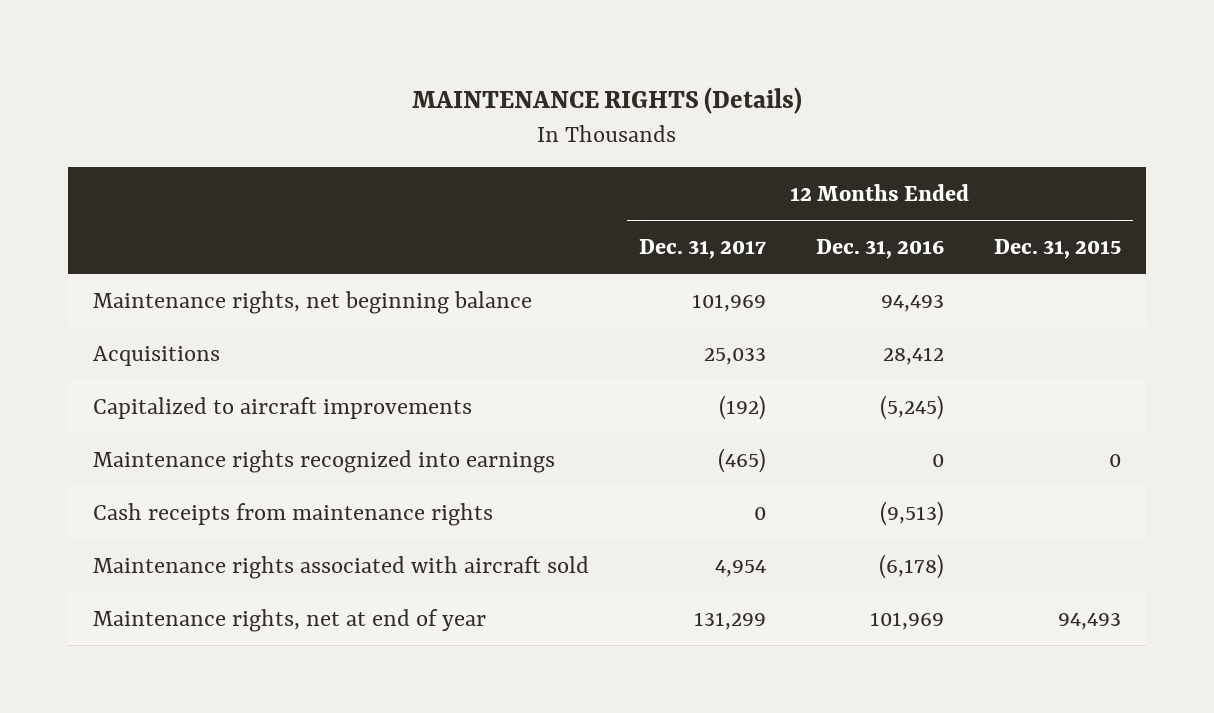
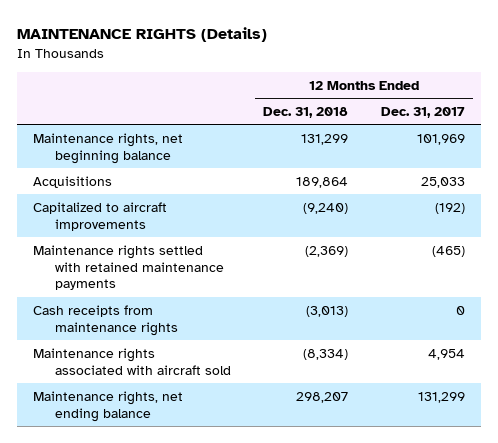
- | 12 Months Ended Dec. 31, 2017 | 12 Months Ended Dec. 31, 2016 | 12 Months Ended Dec. 31, 2015
+ | 12 Months Ended Dec. 31, 2018 | 12 Months Ended Dec. 31, 2017
- Maintenance rights recognized into earnings | (465) | 0 | 0
+ Maintenance rights settled with retained maintenance payments | (2,369) | (465)
- Maintenance rights, net at end of year | 131,299 | 101,969 | 94,493
+ Maintenance rights, net ending balance | 298,207 | 131,299

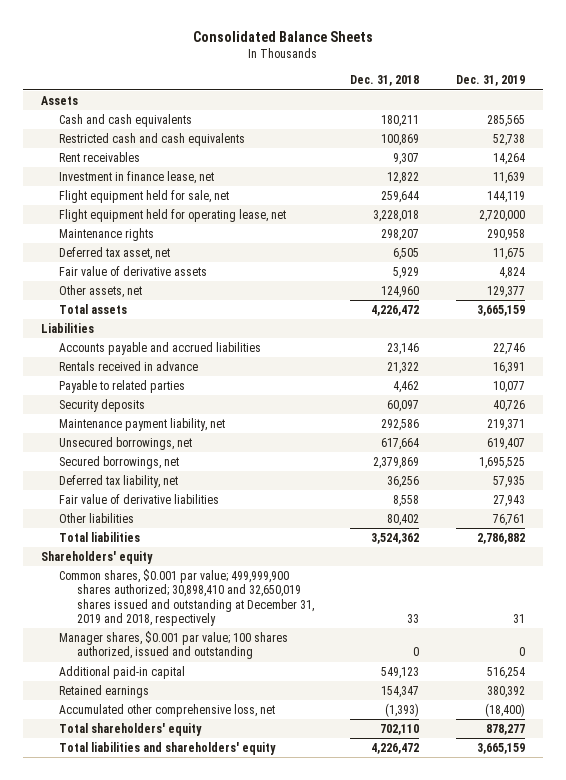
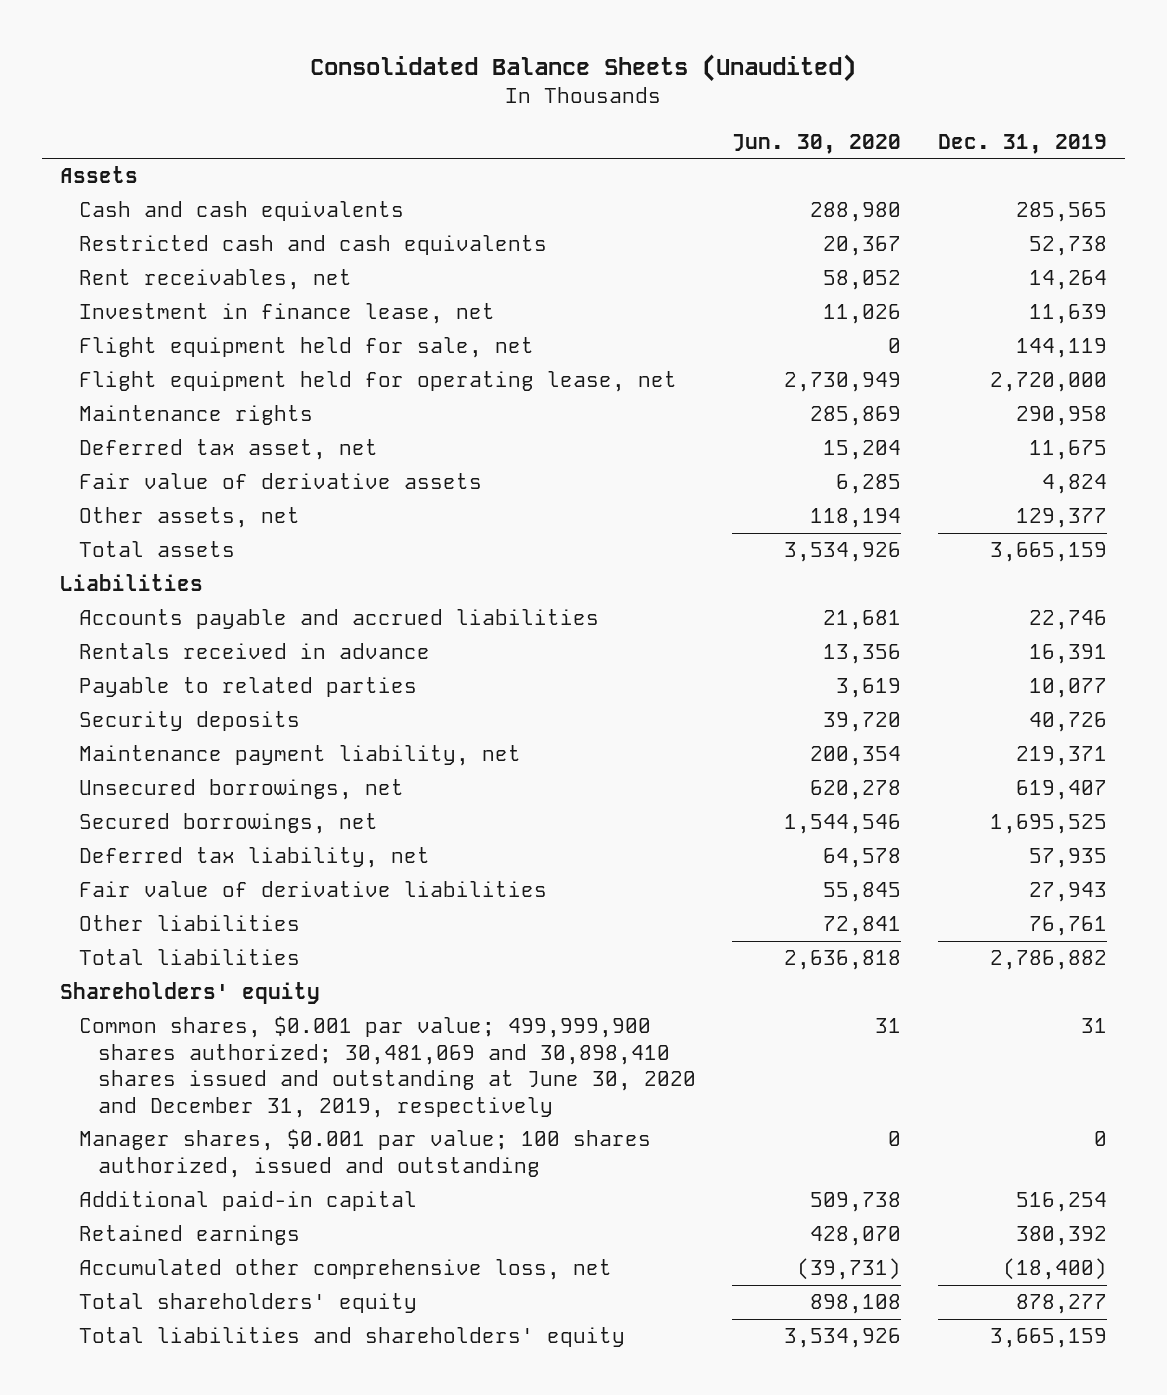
- Consolidated Balance Sheets
+ Consolidated Balance Sheets (Unaudited)
- | Dec. 31, 2018 | Dec. 31, 2019
+ | Jun. 30, 2020 | Dec. 31, 2019
- Rent receivables | 9,307 | 14,264
+ Rent receivables, net | 58,052 | 14,264
- Common shares, $0.001 par value; 499,999,900 shares authorized; 30,898,410 and 32,650,019 shares issued and outstanding at December 31, 2019 and 2018, respectively | 33 | 31
+ Common shares, $0.001 par value; 499,999,900 shares authorized; 30,481,069 and 30,898,410 shares issued and outstanding at June 30, 2020 and December 31, 2019, respectively | 31 | 31

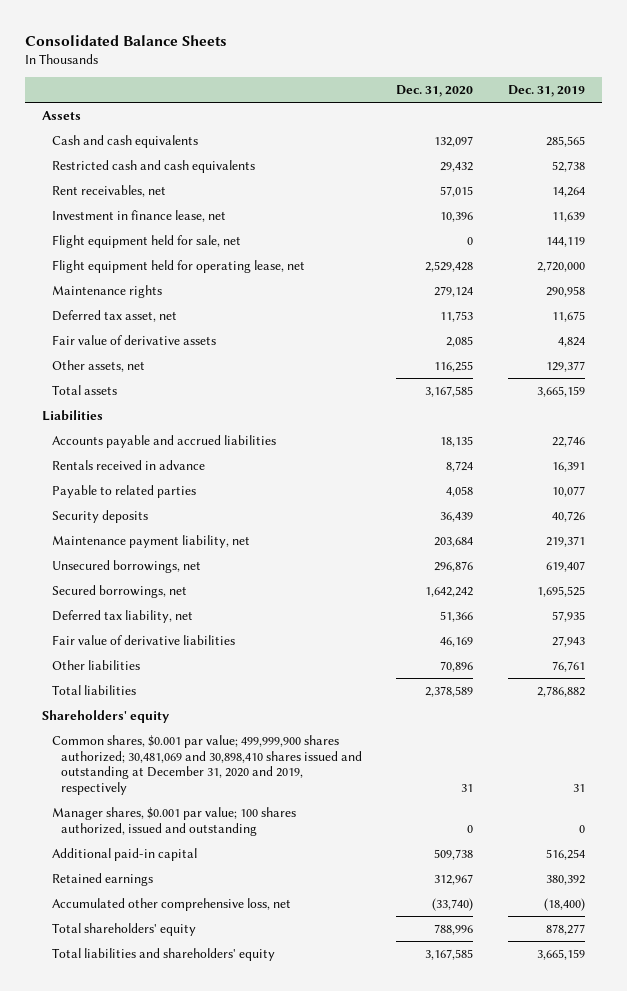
- Consolidated Balance Sheets (Unaudited)
+ Consolidated Balance Sheets
- | Jun. 30, 2020 | Dec. 31, 2019
+ | Dec. 31, 2020 | Dec. 31, 2019
- Common shares, $0.001 par value; 499,999,900 shares authorized; 30,481,069 and 30,898,410 shares issued and outstanding at June 30, 2020 and December 31, 2019, respectively | 31 | 31
+ Common shares, $0.001 par value; 499,999,900 shares authorized; 30,481,069 and 30,898,410 shares issued and outstanding at December 31, 2020 and 2019, respectively | 31 | 31

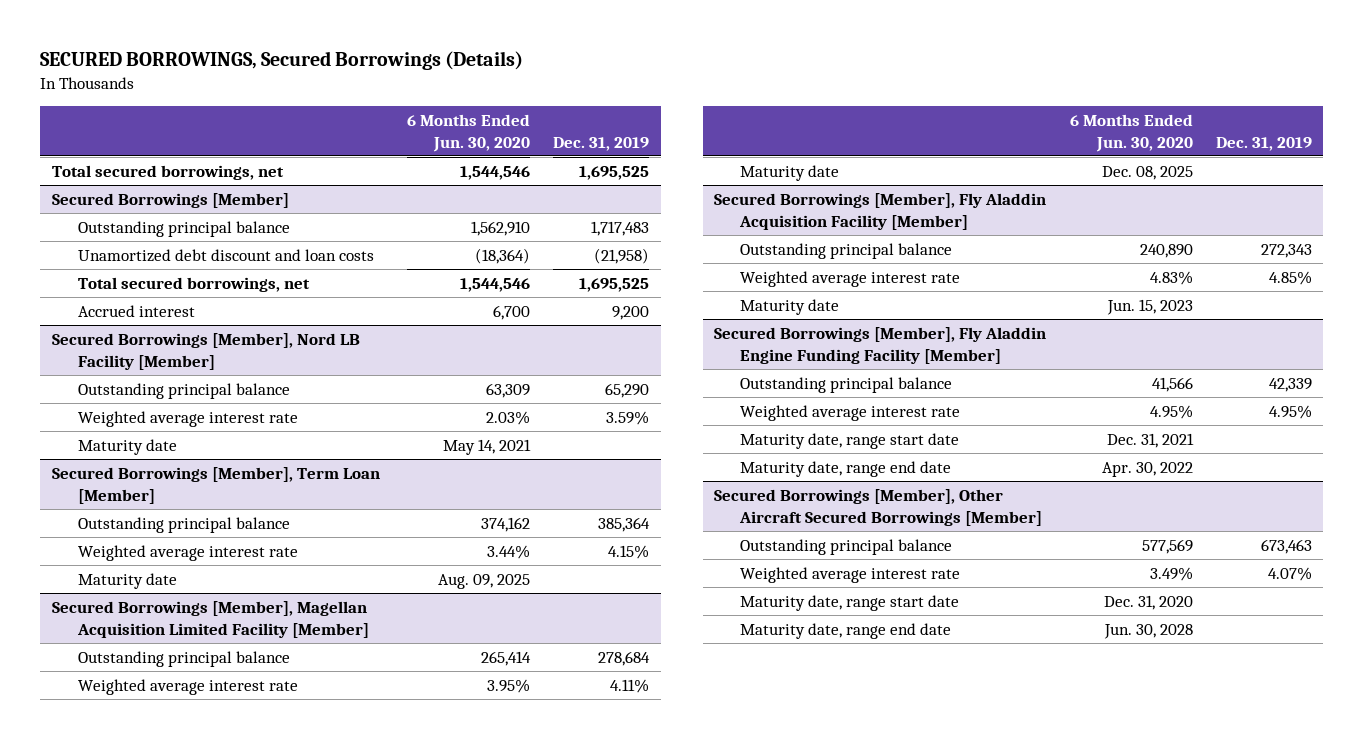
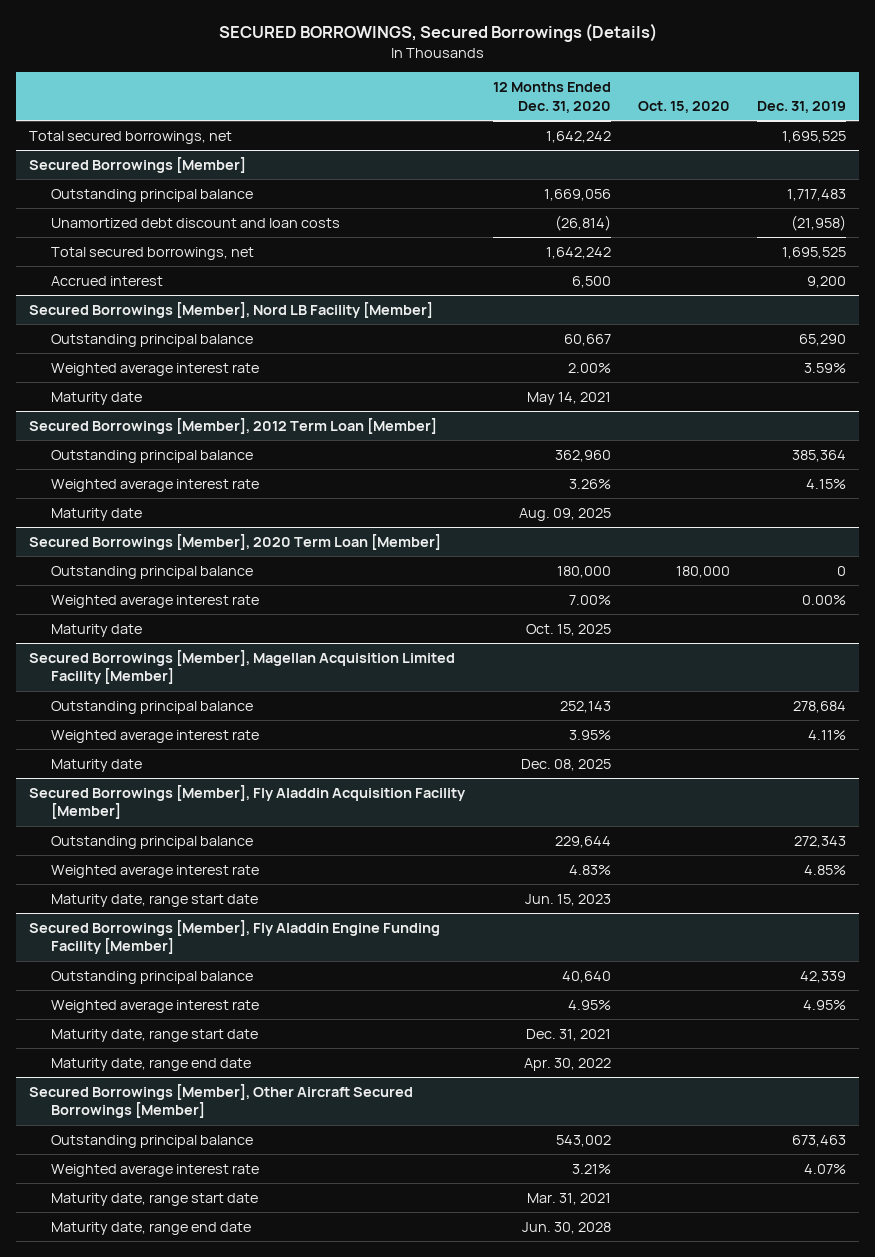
- | 6 Months Ended Jun. 30, 2020 | Dec. 31, 2019
+ | 12 Months Ended Dec. 31, 2020 | Oct. 15, 2020 | Dec. 31, 2019
- Secured Borrowings [Member], Term Loan [Member]
+ Secured Borrowings [Member], 2012 Term Loan [Member]
+ Secured Borrowings [Member], 2020 Term Loan [Member]
+ Outstanding principal balance | 180,000 | 180,000 | 0
+ Weighted average interest rate | 7.00% | | 0.00%
+ Maturity date | Oct. 15, 2025 | |
@ Secured Borrowings [Member], Fly Aladdin Acquisition Facility [Member]
- Maturity date | Jun. 15, 2023 |
+ Maturity date, range start date | Jun. 15, 2023 | |

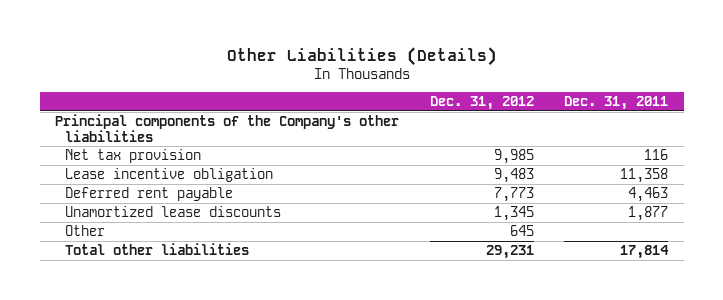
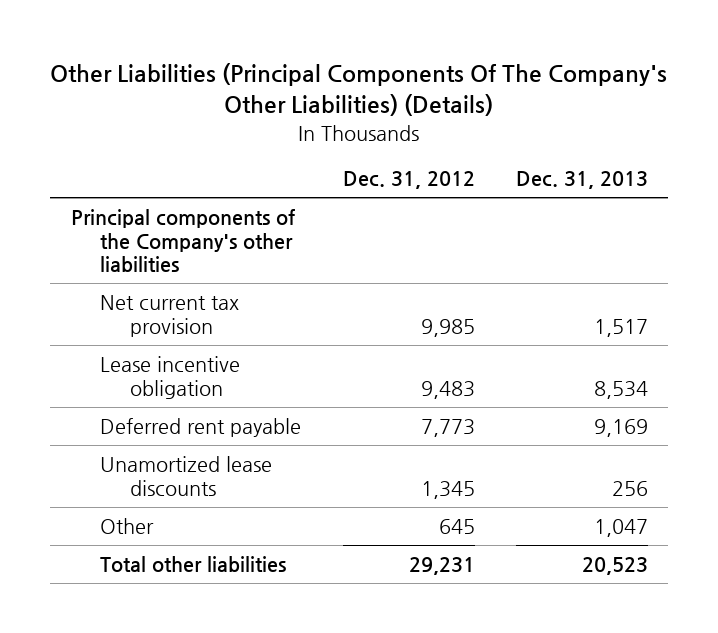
- Other Liabilities (Details)
+ Other Liabilities (Principal Components Of The Company's Other Liabilities) (Details)
- | Dec. 31, 2012 | Dec. 31, 2011
+ | Dec. 31, 2012 | Dec. 31, 2013
- Net tax provision | 9,985 | 116
+ Net current tax provision | 9,985 | 1,517

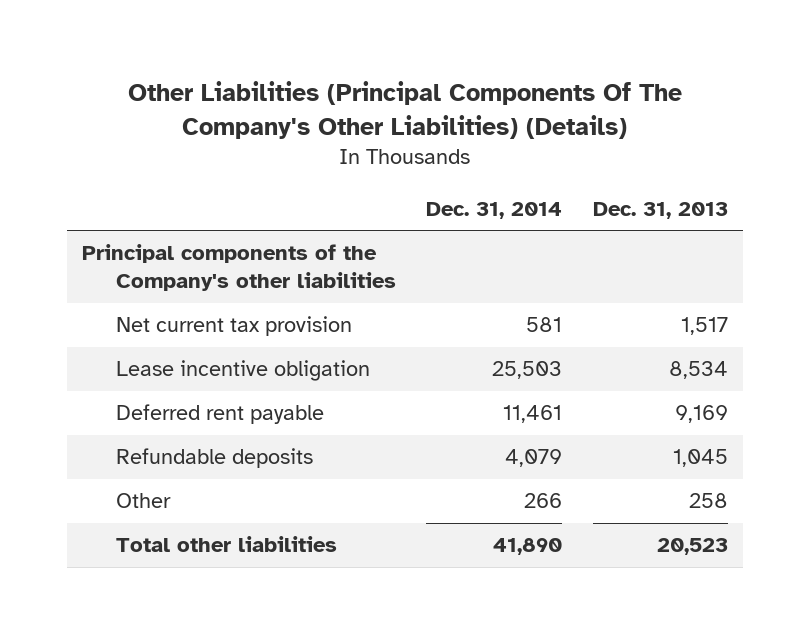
- | Dec. 31, 2012 | Dec. 31, 2013
+ | Dec. 31, 2014 | Dec. 31, 2013
- Unamortized lease discounts | 1,345 | 256
- Other | 645 | 1,047
+ Refundable deposits | 4,079 | 1,045
+ Other | 266 | 258

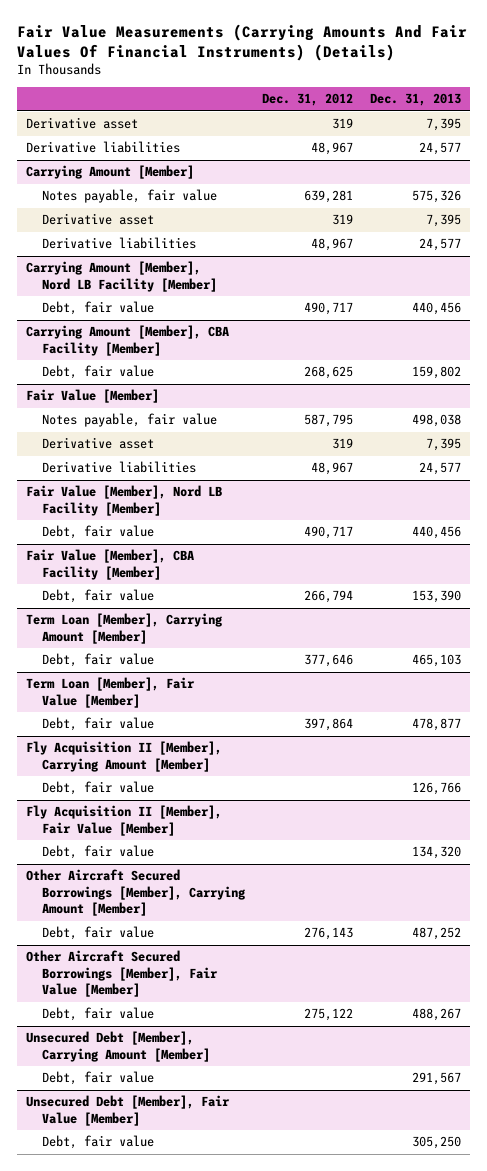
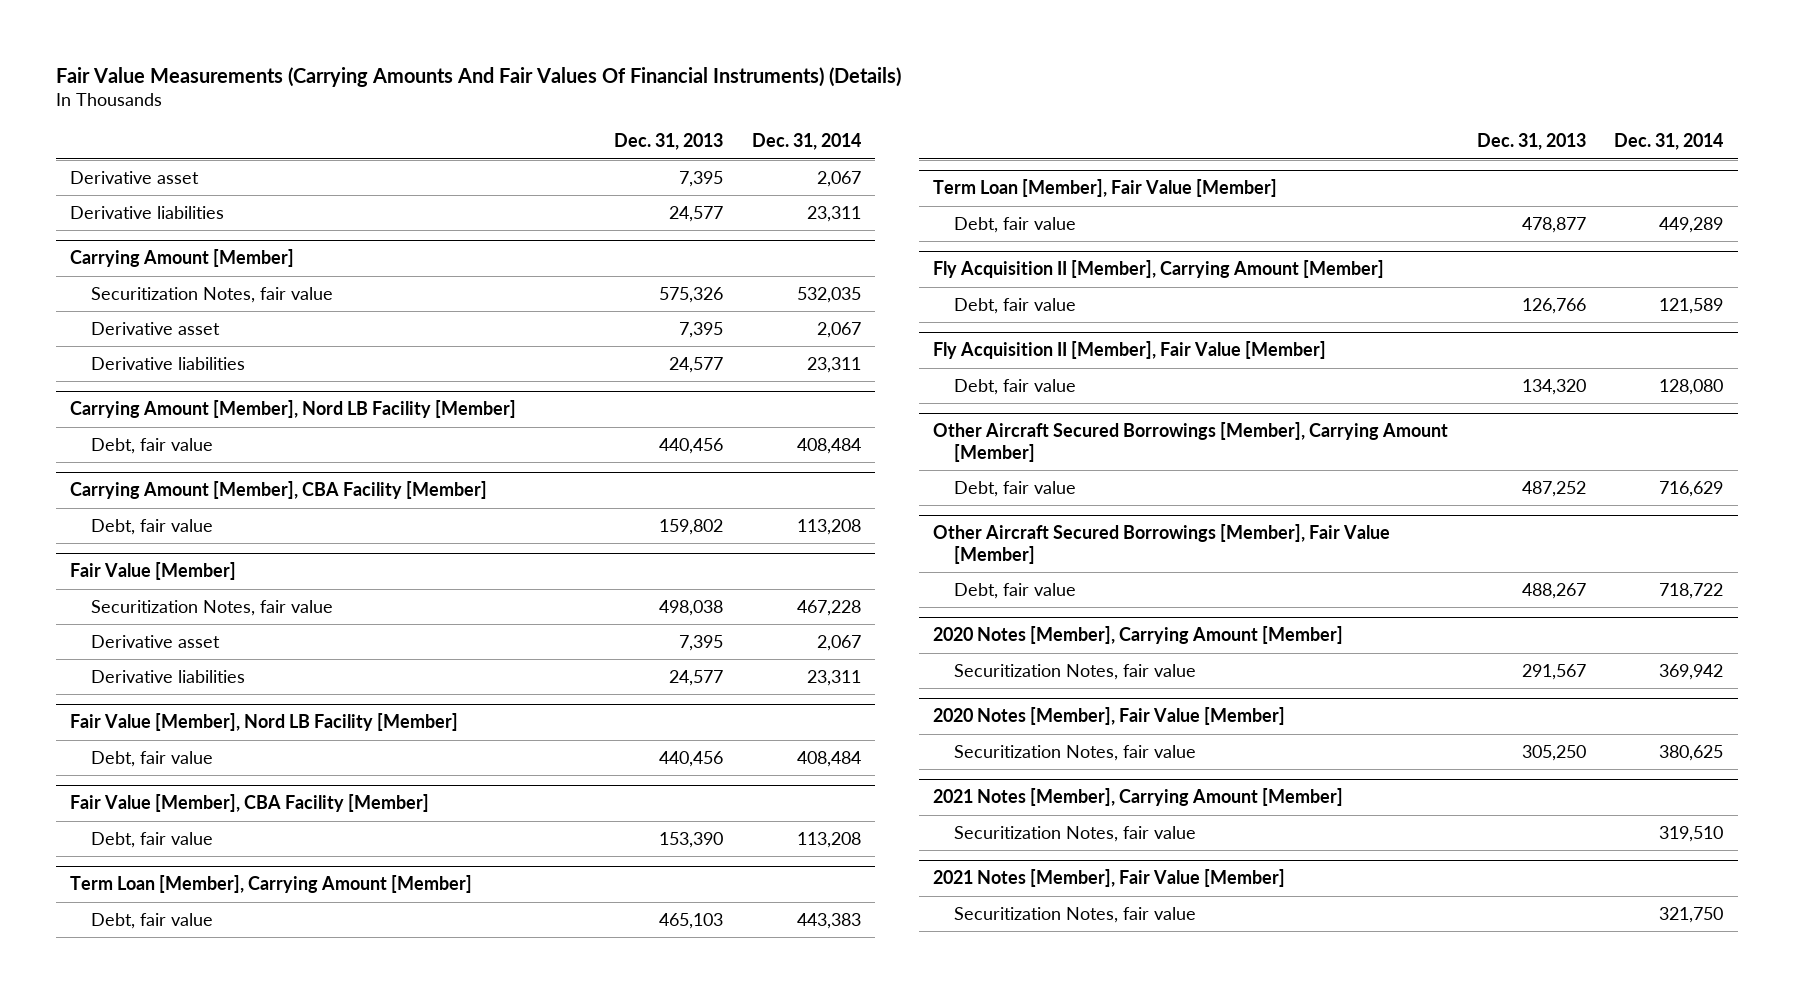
- | Dec. 31, 2012 | Dec. 31, 2013
+ | Dec. 31, 2013 | Dec. 31, 2014
@ Carrying Amount [Member]
- Notes payable, fair value | 639,281 | 575,326
+ Securitization Notes, fair value | 575,326 | 532,035
@ Fair Value [Member]
- Notes payable, fair value | 587,795 | 498,038
+ Securitization Notes, fair value | 498,038 | 467,228
- Unsecured Debt [Member], Carrying Amount [Member]
- Debt, fair value | | 291,567
- Unsecured Debt [Member], Fair Value [Member]
- Debt, fair value | | 305,250
+ 2020 Notes [Member], Carrying Amount [Member]
+ Securitization Notes, fair value | 291,567 | 369,942
+ 2020 Notes [Member], Fair Value [Member]
+ Securitization Notes, fair value | 305,250 | 380,625
+ 2021 Notes [Member], Carrying Amount [Member]
+ Securitization Notes, fair value | | 319,510
+ 2021 Notes [Member], Fair Value [Member]
+ Securitization Notes, fair value | | 321,750

